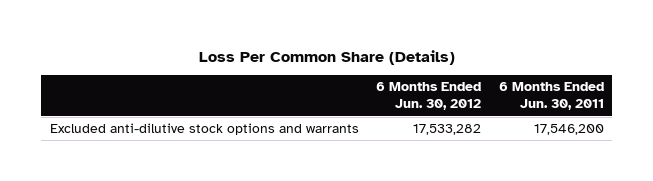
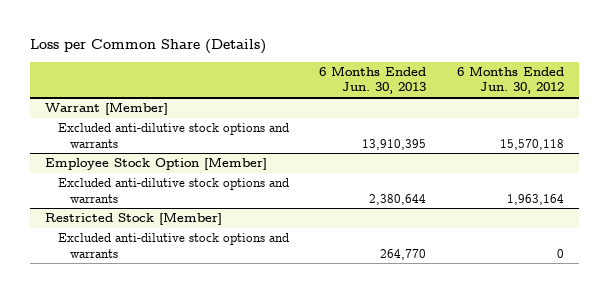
- Loss Per Common Share (Details)
+ Loss per Common Share (Details)
- | 6 Months Ended Jun. 30, 2012 | 6 Months Ended Jun. 30, 2011
+ | 6 Months Ended Jun. 30, 2013 | 6 Months Ended Jun. 30, 2012
- Excluded anti-dilutive stock options and warrants | 17,533,282 | 17,546,200
+ Warrant [Member]
+ Excluded anti-dilutive stock options and warrants | 13,910,395 | 15,570,118
+ Employee Stock Option [Member]
+ Excluded anti-dilutive stock options and warrants | 2,380,644 | 1,963,164
+ Restricted Stock [Member]
+ Excluded anti-dilutive stock options and warrants | 264,770 | 0

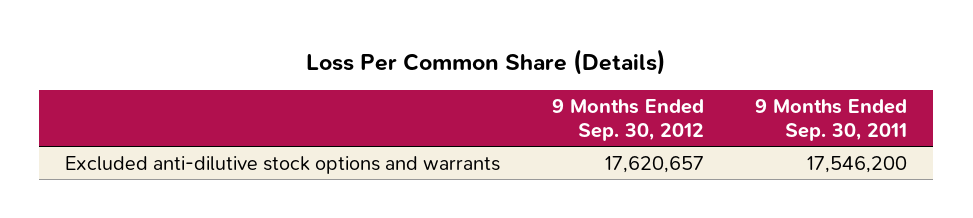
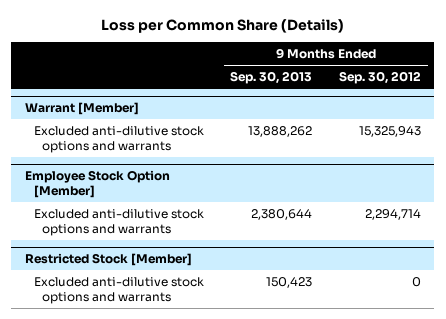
- Loss Per Common Share (Details)
+ Loss per Common Share (Details)
- | 9 Months Ended Sep. 30, 2012 | 9 Months Ended Sep. 30, 2011
+ | 9 Months Ended Sep. 30, 2013 | 9 Months Ended Sep. 30, 2012
- Excluded anti-dilutive stock options and warrants | 17,620,657 | 17,546,200
+ Warrant [Member]
+ Excluded anti-dilutive stock options and warrants | 13,888,262 | 15,325,943
+ Employee Stock Option [Member]
+ Excluded anti-dilutive stock options and warrants | 2,380,644 | 2,294,714
+ Restricted Stock [Member]
+ Excluded anti-dilutive stock options and warrants | 150,423 | 0

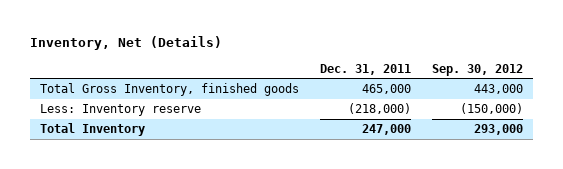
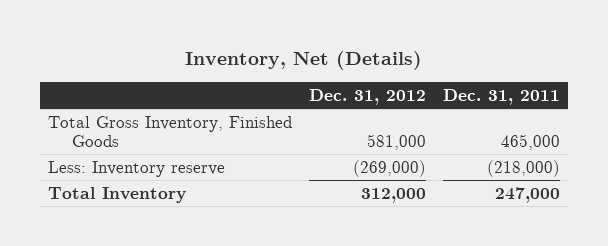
- | Dec. 31, 2011 | Sep. 30, 2012
+ | Dec. 31, 2012 | Dec. 31, 2011
- Total Gross Inventory, finished goods | 465,000 | 443,000
+ Total Gross Inventory, Finished Goods | 581,000 | 465,000

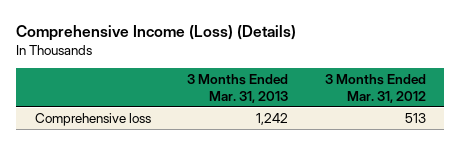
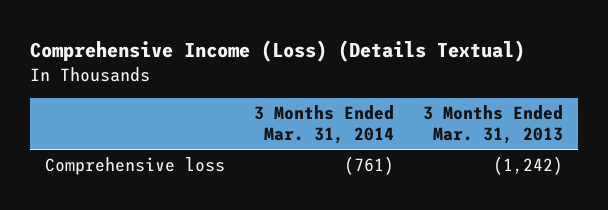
- Comprehensive Income (Loss) (Details)
+ Comprehensive Income (Loss) (Details Textual)
- | 3 Months Ended Mar. 31, 2013 | 3 Months Ended Mar. 31, 2012
+ | 3 Months Ended Mar. 31, 2014 | 3 Months Ended Mar. 31, 2013
- Comprehensive loss | 1,242 | 513
+ Comprehensive loss | (761) | (1,242)

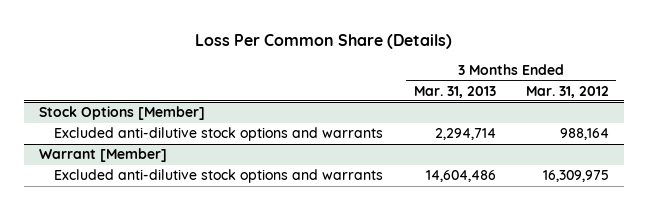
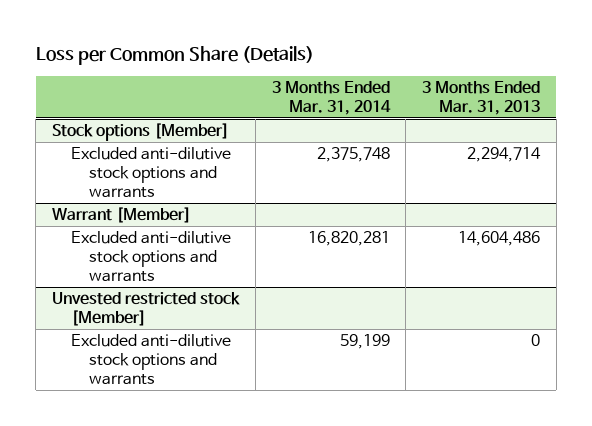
- Loss Per Common Share (Details)
+ Loss per Common Share (Details)
- | 3 Months Ended Mar. 31, 2013 | 3 Months Ended Mar. 31, 2012
+ | 3 Months Ended Mar. 31, 2014 | 3 Months Ended Mar. 31, 2013
- Stock Options [Member]
+ Stock options [Member]
+ Unvested restricted stock [Member]
+ Excluded anti-dilutive stock options and warrants | 59,199 | 0

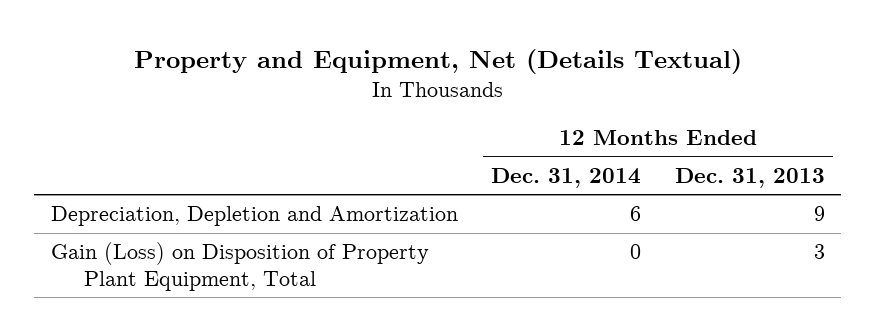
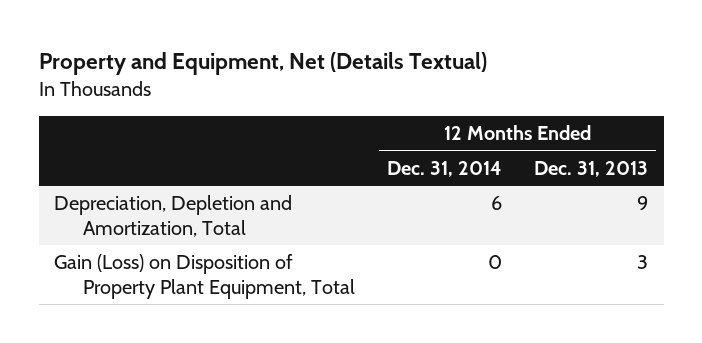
- Depreciation, Depletion and Amortization | 6 | 9
+ Depreciation, Depletion and Amortization, Total | 6 | 9

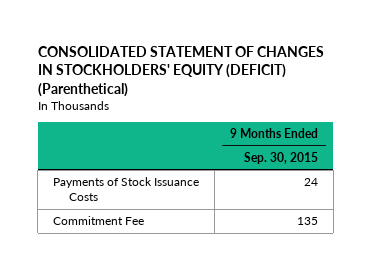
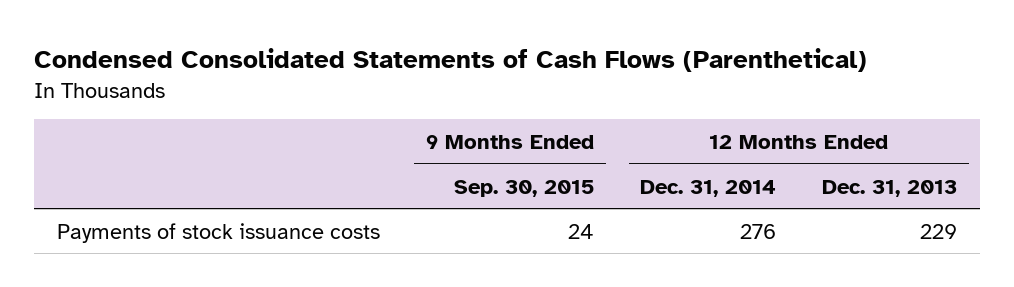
- CONSOLIDATED STATEMENT OF CHANGES IN STOCKHOLDERS' EQUITY (DEFICIT) (Parenthetical)
+ Condensed Consolidated Statements of Cash Flows (Parenthetical)
- | 9 Months Ended Sep. 30, 2015
+ | 9 Months Ended Sep. 30, 2015 | 12 Months Ended Dec. 31, 2014 | 12 Months Ended Dec. 31, 2013
- Payments of Stock Issuance Costs | 24
- Commitment Fee | 135
+ Payments of stock issuance costs | 24 | 276 | 229

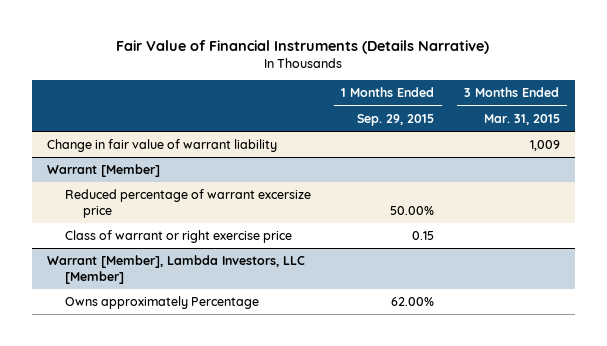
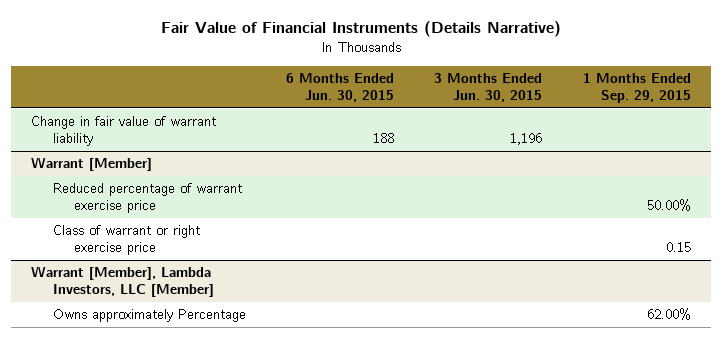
- | 1 Months Ended Sep. 29, 2015 | 3 Months Ended Mar. 31, 2015
+ | 6 Months Ended Jun. 30, 2015 | 3 Months Ended Jun. 30, 2015 | 1 Months Ended Sep. 29, 2015
@ Warrant [Member]
- Reduced percentage of warrant excersize price | 50.00% |
+ Reduced percentage of warrant exercise price | | | 50.00%

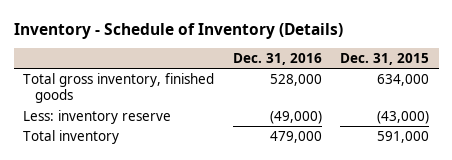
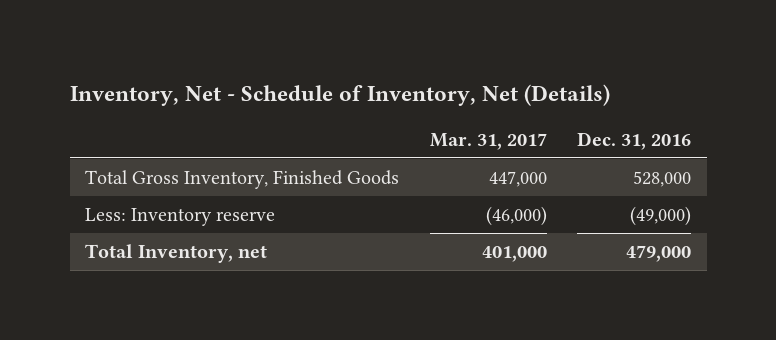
- Inventory - Schedule of Inventory (Details)
+ Inventory, Net - Schedule of Inventory, Net (Details)
- | Dec. 31, 2016 | Dec. 31, 2015
+ | Mar. 31, 2017 | Dec. 31, 2016
- Total gross inventory, finished goods | 528,000 | 634,000
- Less: inventory reserve | (49,000) | (43,000)
- Total inventory | 479,000 | 591,000
+ Total Gross Inventory, Finished Goods | 447,000 | 528,000
+ Less: Inventory reserve | (46,000) | (49,000)
+ Total Inventory, net | 401,000 | 479,000

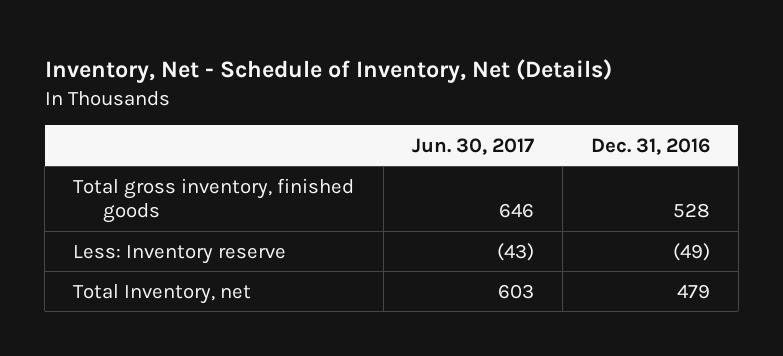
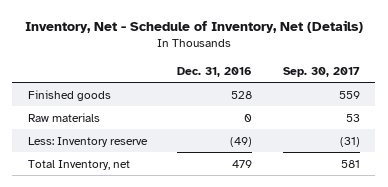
- | Jun. 30, 2017 | Dec. 31, 2016
+ | Dec. 31, 2016 | Sep. 30, 2017
- Total gross inventory, finished goods | 646 | 528
+ Finished goods | 528 | 559
+ Raw materials | 0 | 53

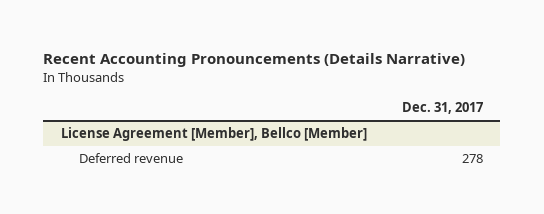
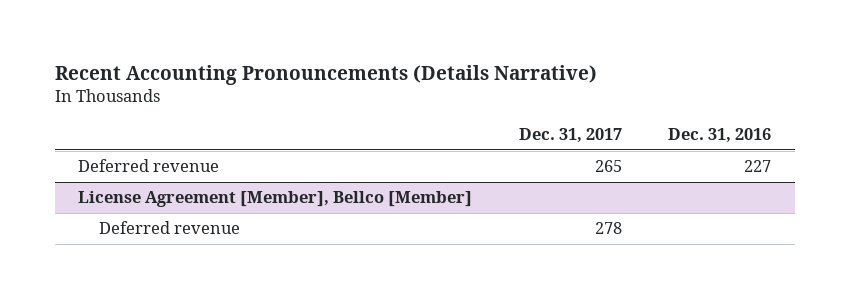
- | Dec. 31, 2017
+ | Dec. 31, 2017 | Dec. 31, 2016
+ Deferred revenue | 265 | 227

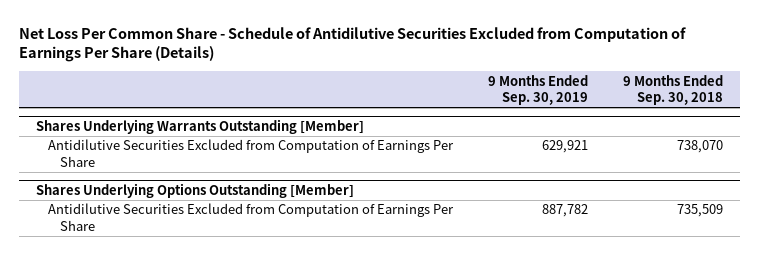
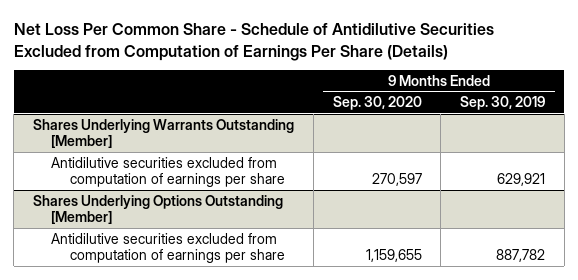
- | 9 Months Ended Sep. 30, 2019 | 9 Months Ended Sep. 30, 2018
+ | 9 Months Ended Sep. 30, 2020 | 9 Months Ended Sep. 30, 2019
@ Shares Underlying Warrants Outstanding [Member]
- Antidilutive Securities Excluded from Computation of Earnings Per Share | 629,921 | 738,070
+ Antidilutive securities excluded from computation of earnings per share | 270,597 | 629,921
@ Shares Underlying Options Outstanding [Member]
- Antidilutive Securities Excluded from Computation of Earnings Per Share | 887,782 | 735,509
+ Antidilutive securities excluded from computation of earnings per share | 1,159,655 | 887,782

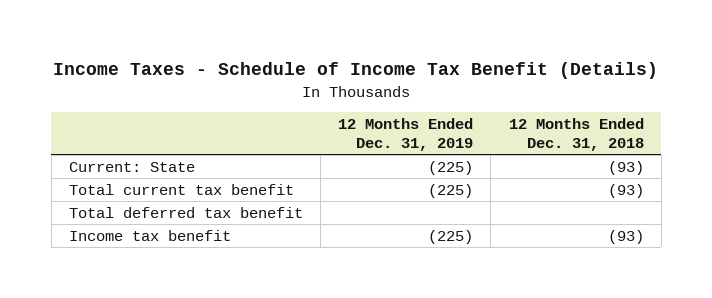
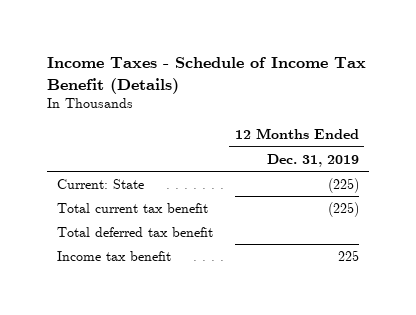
- | 12 Months Ended Dec. 31, 2019 | 12 Months Ended Dec. 31, 2018
+ | 12 Months Ended Dec. 31, 2019
- Income tax benefit | (225) | (93)
+ Income tax benefit | 225

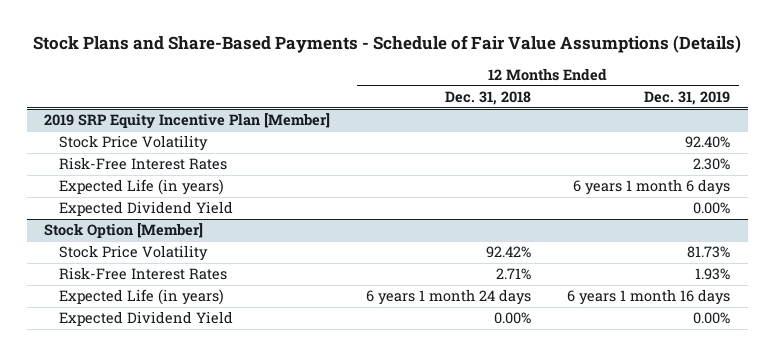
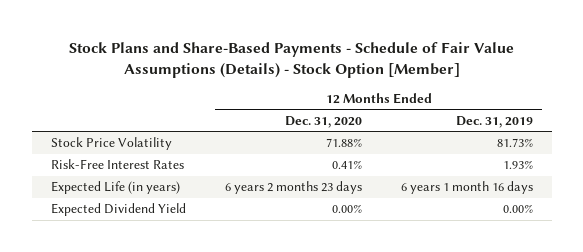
- Stock Plans and Share-Based Payments - Schedule of Fair Value Assumptions (Details)
+ Stock Plans and Share-Based Payments - Schedule of Fair Value Assumptions (Details) - Stock Option [Member]
- | 12 Months Ended Dec. 31, 2018 | 12 Months Ended Dec. 31, 2019
+ | 12 Months Ended Dec. 31, 2020 | 12 Months Ended Dec. 31, 2019
- 2019 SRP Equity Incentive Plan [Member]
- Stock Price Volatility | | 92.40%
- Risk-Free Interest Rates | | 2.30%
- Expected Life (in years) | | 6 years 1 month 6 days
- Expected Dividend Yield | | 0.00%
- Stock Option [Member]

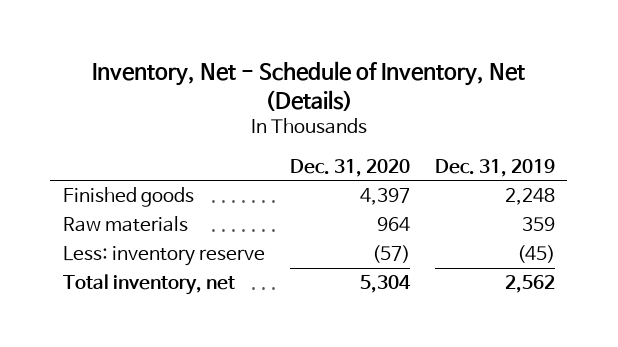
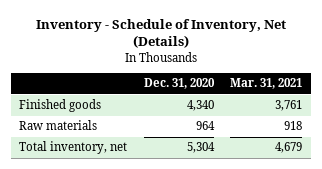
- Inventory, Net - Schedule of Inventory, Net (Details)
+ Inventory - Schedule of Inventory, Net (Details)
- | Dec. 31, 2020 | Dec. 31, 2019
+ | Dec. 31, 2020 | Mar. 31, 2021
- Finished goods | 4,397 | 2,248
+ Finished goods | 4,340 | 3,761
- Less: inventory reserve | (57) | (45)

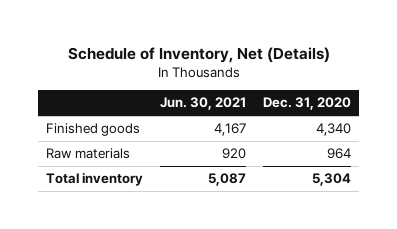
- Inventory - Schedule of Inventory, Net (Details)
+ Schedule of Inventory, Net (Details)
- | Dec. 31, 2020 | Mar. 31, 2021
+ | Jun. 30, 2021 | Dec. 31, 2020
- Total inventory, net | 5,304 | 4,679
+ Total inventory | 5,087 | 5,304

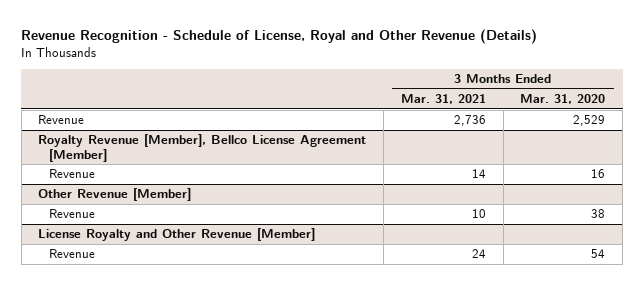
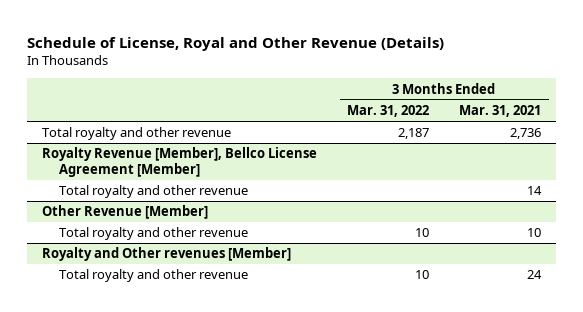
- Revenue Recognition - Schedule of License, Royal and Other Revenue (Details)
+ Schedule of License, Royal and Other Revenue (Details)
- | 3 Months Ended Mar. 31, 2021 | 3 Months Ended Mar. 31, 2020
+ | 3 Months Ended Mar. 31, 2022 | 3 Months Ended Mar. 31, 2021
- Revenue | 2,736 | 2,529
+ Total royalty and other revenue | 2,187 | 2,736
@ Royalty Revenue [Member], Bellco License Agreement [Member]
- Revenue | 14 | 16
+ Total royalty and other revenue | | 14
@ Other Revenue [Member]
- Revenue | 10 | 38
- License Royalty and Other Revenue [Member]
- Revenue | 24 | 54
@ Other Revenue [Member]
+ Total royalty and other revenue | 10 | 10
+ Royalty and Other revenues [Member]
+ Total royalty and other revenue | 10 | 24

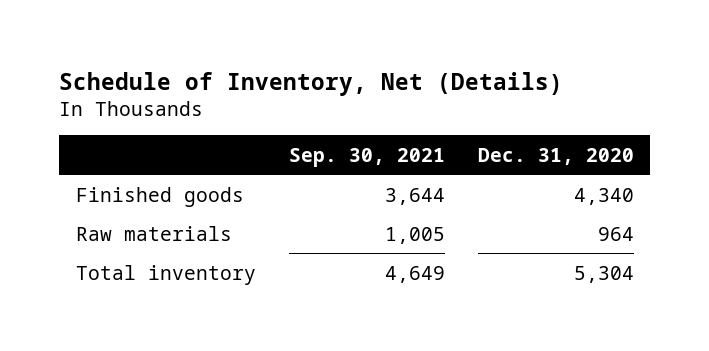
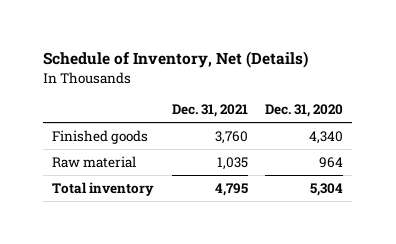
- | Sep. 30, 2021 | Dec. 31, 2020
+ | Dec. 31, 2021 | Dec. 31, 2020
- Raw materials | 1,005 | 964
+ Raw material | 1,035 | 964

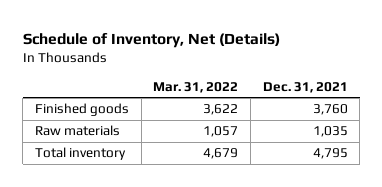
- | Dec. 31, 2021 | Dec. 31, 2020
+ | Mar. 31, 2022 | Dec. 31, 2021
- Raw material | 1,035 | 964
+ Raw materials | 1,057 | 1,035

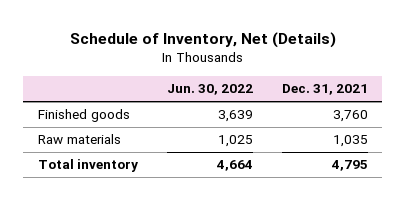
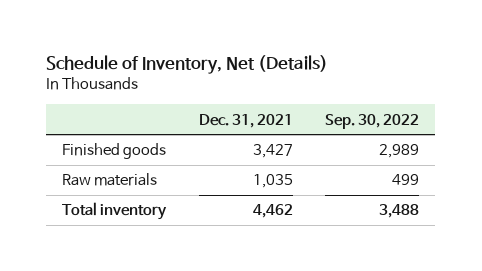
- | Jun. 30, 2022 | Dec. 31, 2021
+ | Dec. 31, 2021 | Sep. 30, 2022
- Finished goods | 3,639 | 3,760
+ Finished goods | 3,427 | 2,989
- Total inventory | 4,664 | 4,795
+ Total inventory | 4,462 | 3,488

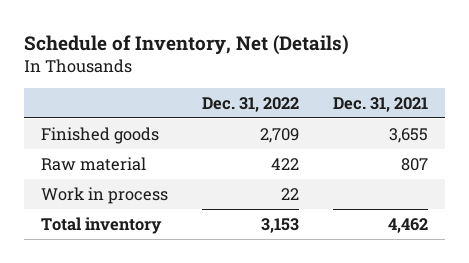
- | Dec. 31, 2021 | Sep. 30, 2022
+ | Dec. 31, 2022 | Dec. 31, 2021
- Finished goods | 3,427 | 2,989
- Raw materials | 1,035 | 499
+ Finished goods | 2,709 | 3,655
+ Raw material | 422 | 807
+ Work in process | 22 |

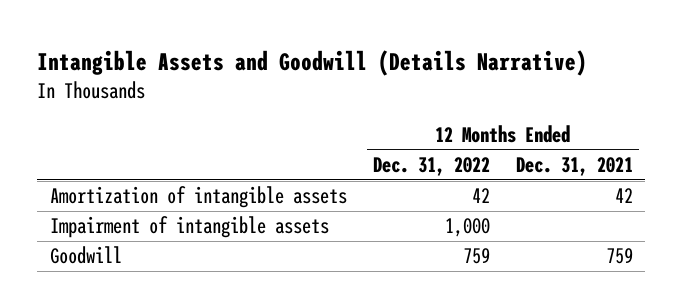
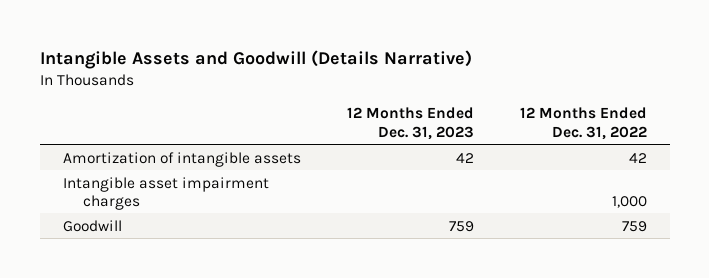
- | 12 Months Ended Dec. 31, 2022 | 12 Months Ended Dec. 31, 2021
+ | 12 Months Ended Dec. 31, 2023 | 12 Months Ended Dec. 31, 2022
- Impairment of intangible assets | 1,000 |
+ Intangible asset impairment charges | | 1,000

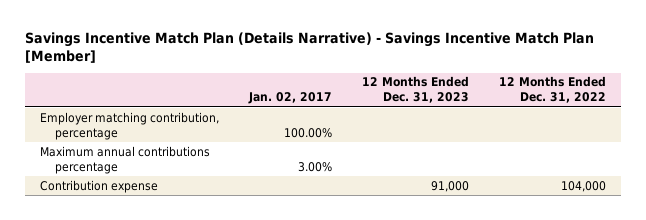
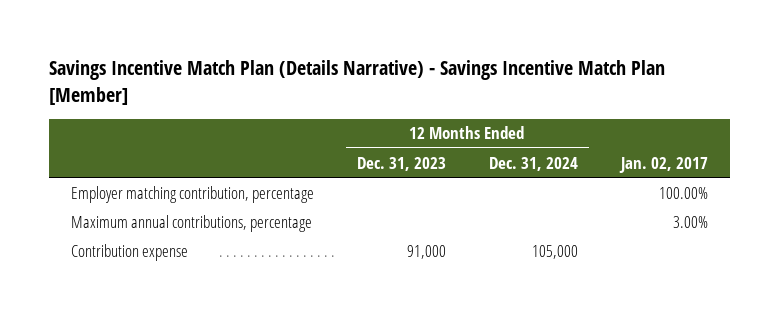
- | Jan. 02, 2017 | 12 Months Ended Dec. 31, 2023 | 12 Months Ended Dec. 31, 2022
+ | 12 Months Ended Dec. 31, 2023 | 12 Months Ended Dec. 31, 2024 | Jan. 02, 2017
- Maximum annual contributions percentage | 3.00% | |
+ Maximum annual contributions, percentage | | | 3.00%

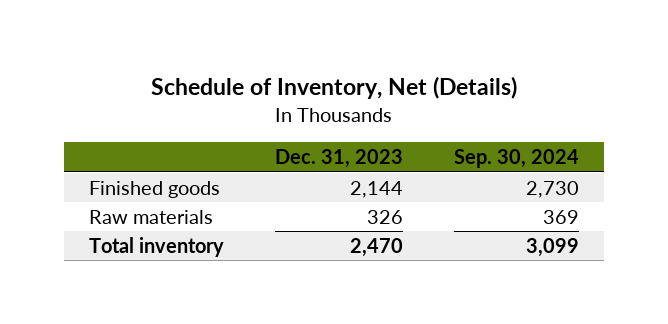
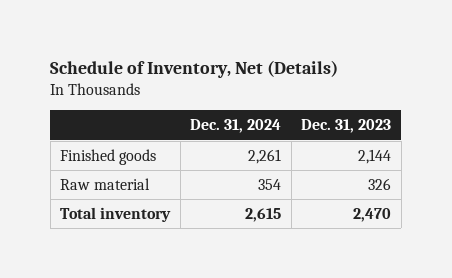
- | Dec. 31, 2023 | Sep. 30, 2024
+ | Dec. 31, 2024 | Dec. 31, 2023
- Raw materials | 326 | 369
+ Raw material | 354 | 326

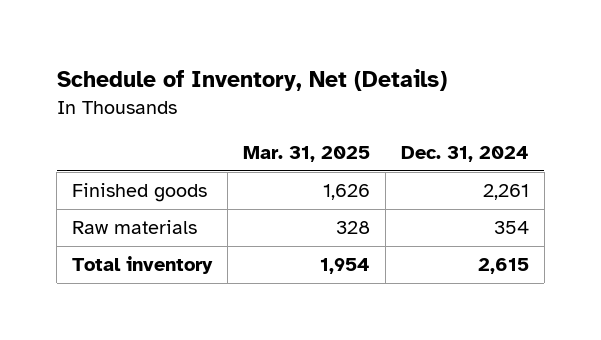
- | Dec. 31, 2024 | Dec. 31, 2023
+ | Mar. 31, 2025 | Dec. 31, 2024
- Raw material | 354 | 326
+ Raw materials | 328 | 354

